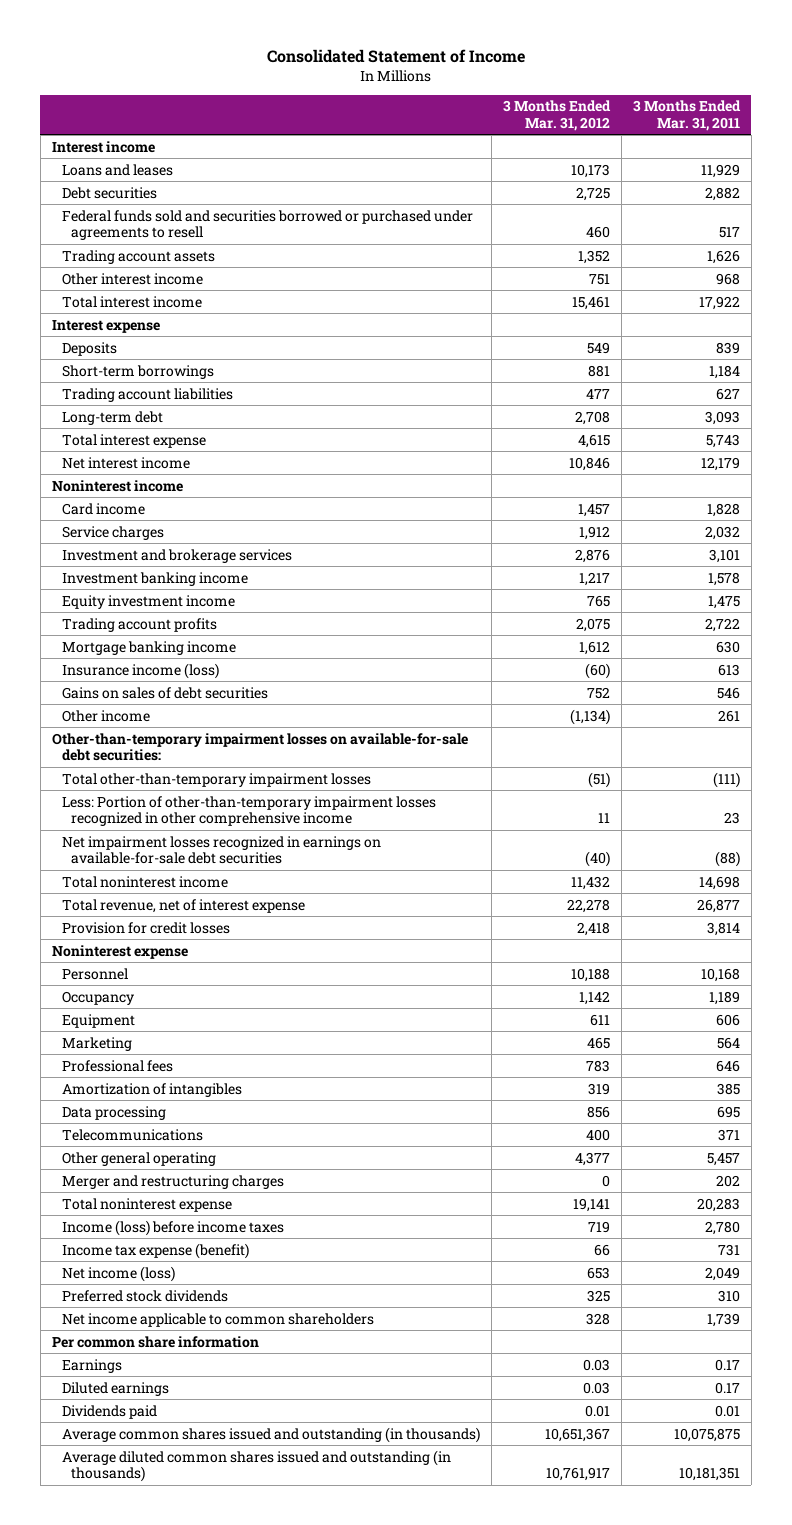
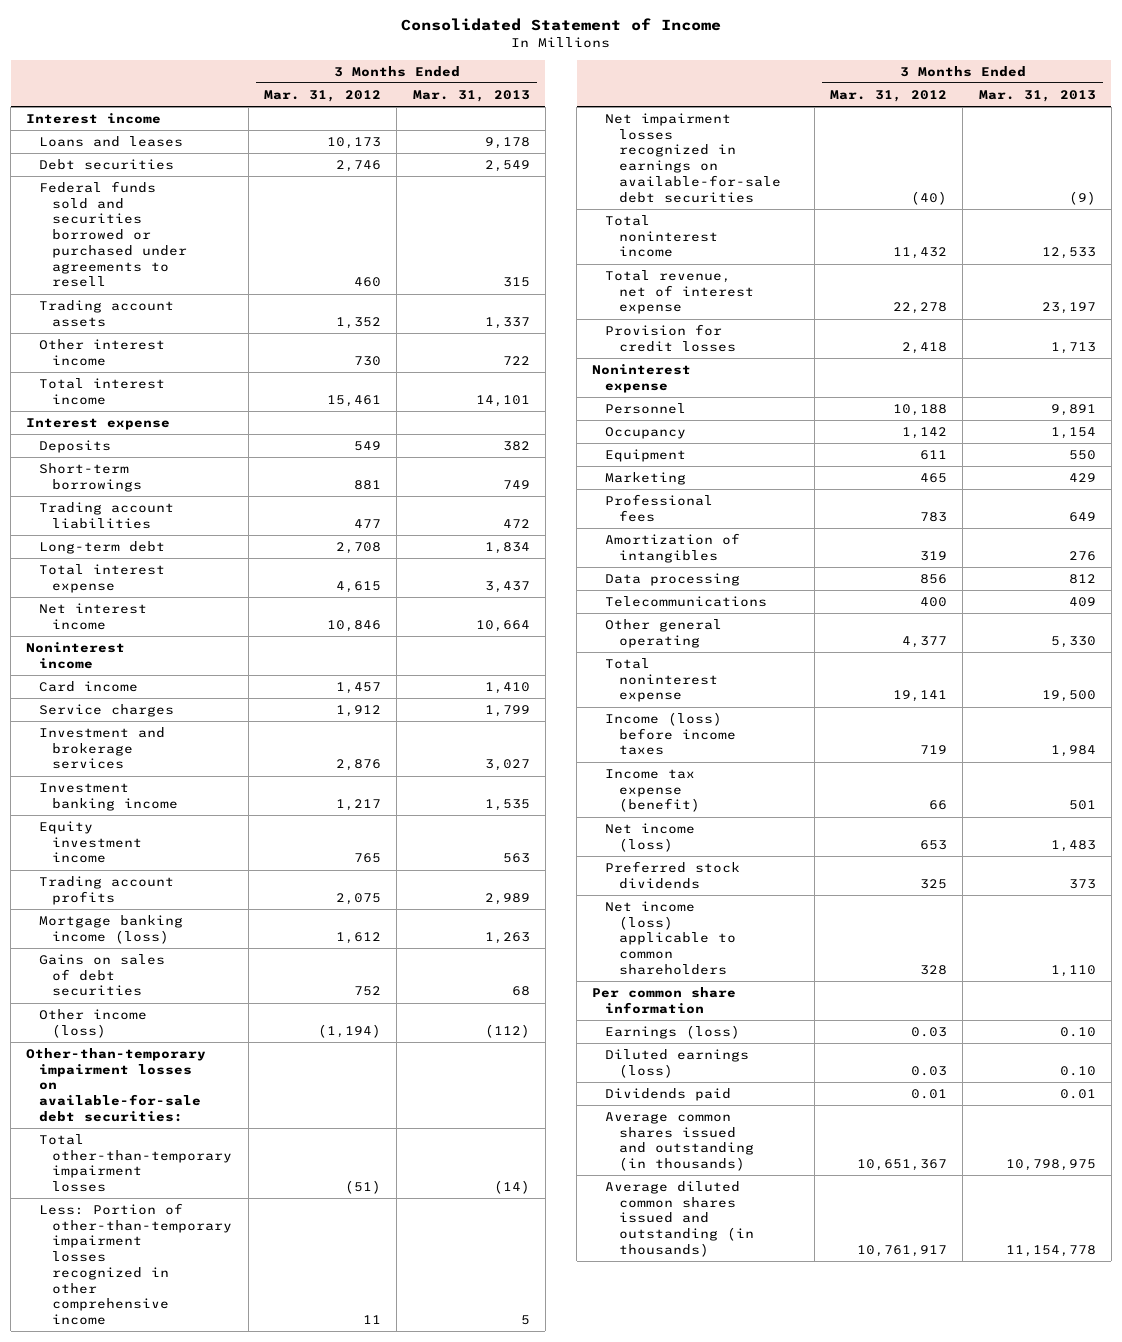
- | 3 Months Ended Mar. 31, 2012 | 3 Months Ended Mar. 31, 2011
+ | 3 Months Ended Mar. 31, 2012 | 3 Months Ended Mar. 31, 2013
- Debt securities | 2,725 | 2,882
+ Debt securities | 2,746 | 2,549
- Other interest income | 751 | 968
+ Other interest income | 730 | 722
- Mortgage banking income | 1,612 | 630
- Insurance income (loss) | (60) | 613
+ Mortgage banking income (loss) | 1,612 | 1,263
- Other income | (1,134) | 261
+ Other income (loss) | (1,194) | (112)
- Merger and restructuring charges | 0 | 202
- Net income applicable to common shareholders | 328 | 1,739
+ Net income (loss) applicable to common shareholders | 328 | 1,110
- Earnings | 0.03 | 0.17
- Diluted earnings | 0.03 | 0.17
+ Earnings (loss) | 0.03 | 0.10
+ Diluted earnings (loss) | 0.03 | 0.10

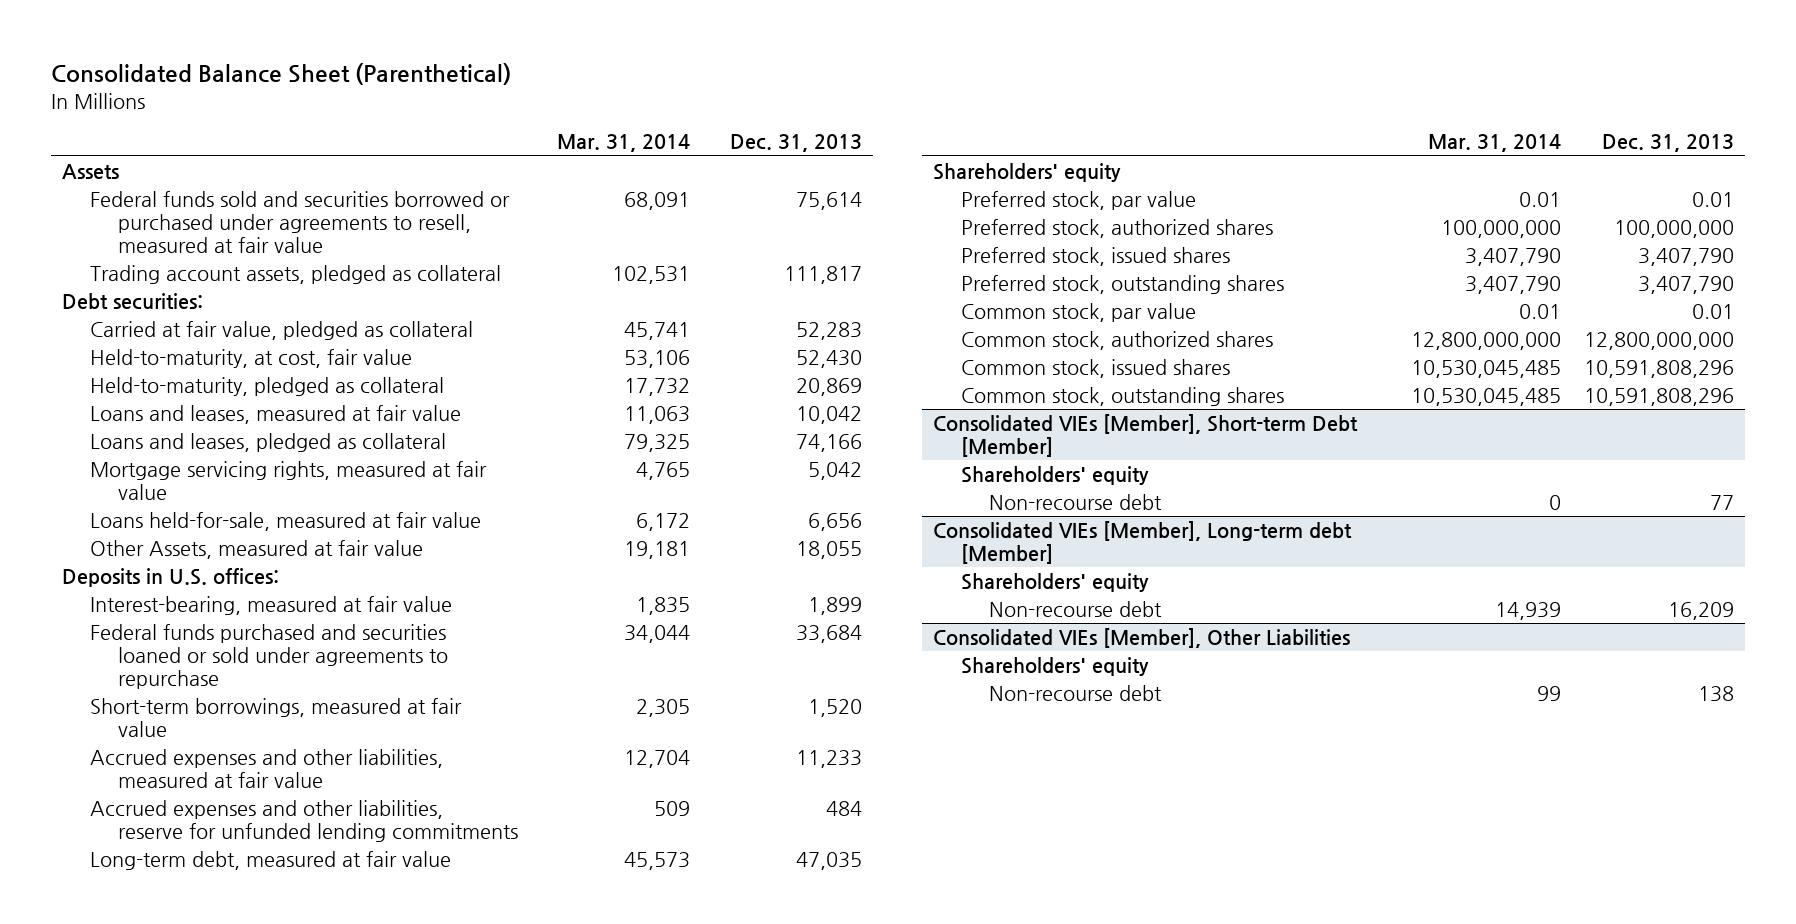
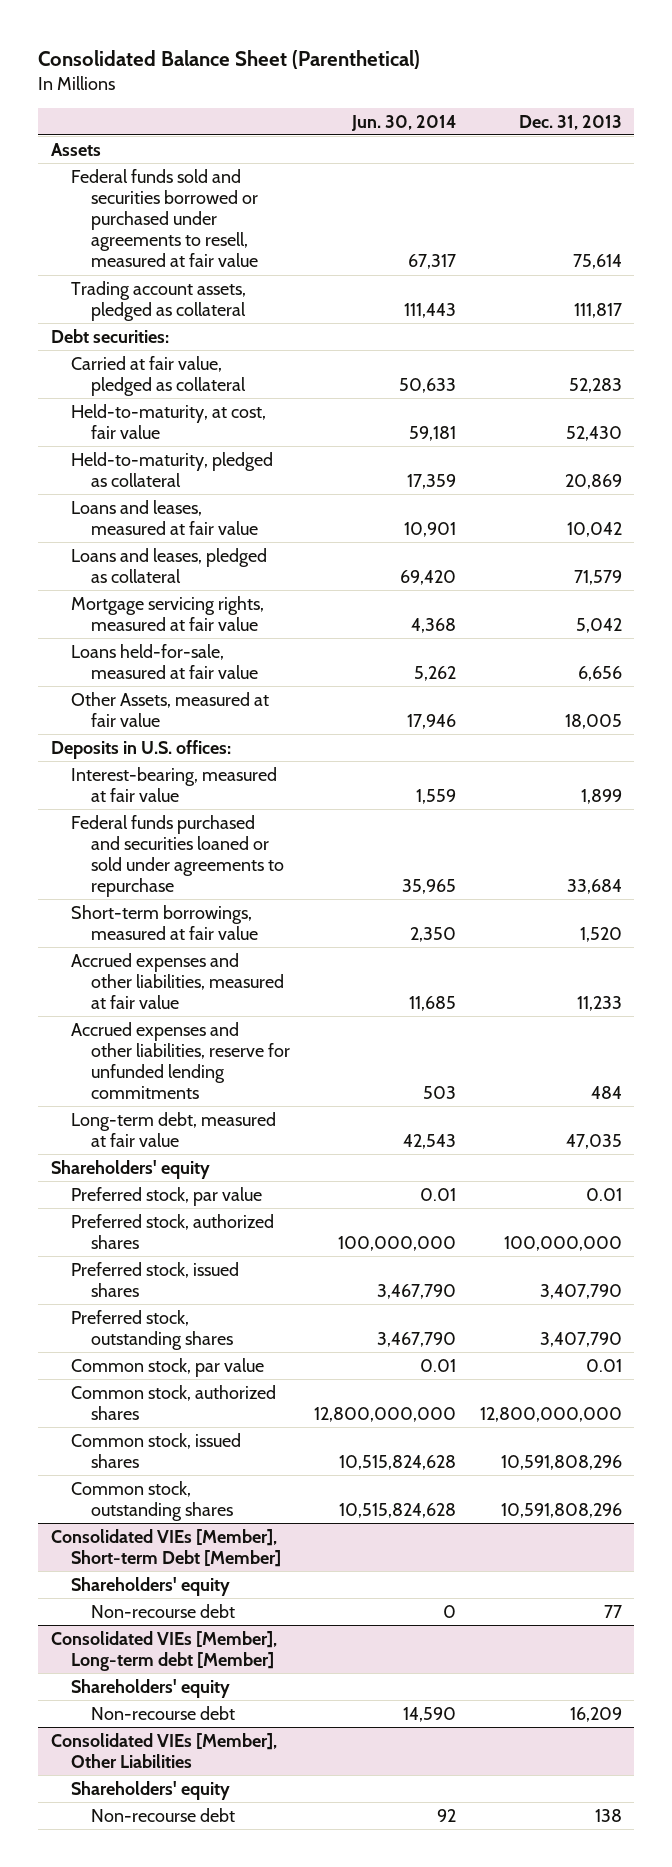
- | Mar. 31, 2014 | Dec. 31, 2013
+ | Jun. 30, 2014 | Dec. 31, 2013
- Loans and leases, pledged as collateral | 79,325 | 74,166
+ Loans and leases, pledged as collateral | 69,420 | 71,579
- Other Assets, measured at fair value | 19,181 | 18,055
+ Other Assets, measured at fair value | 17,946 | 18,005

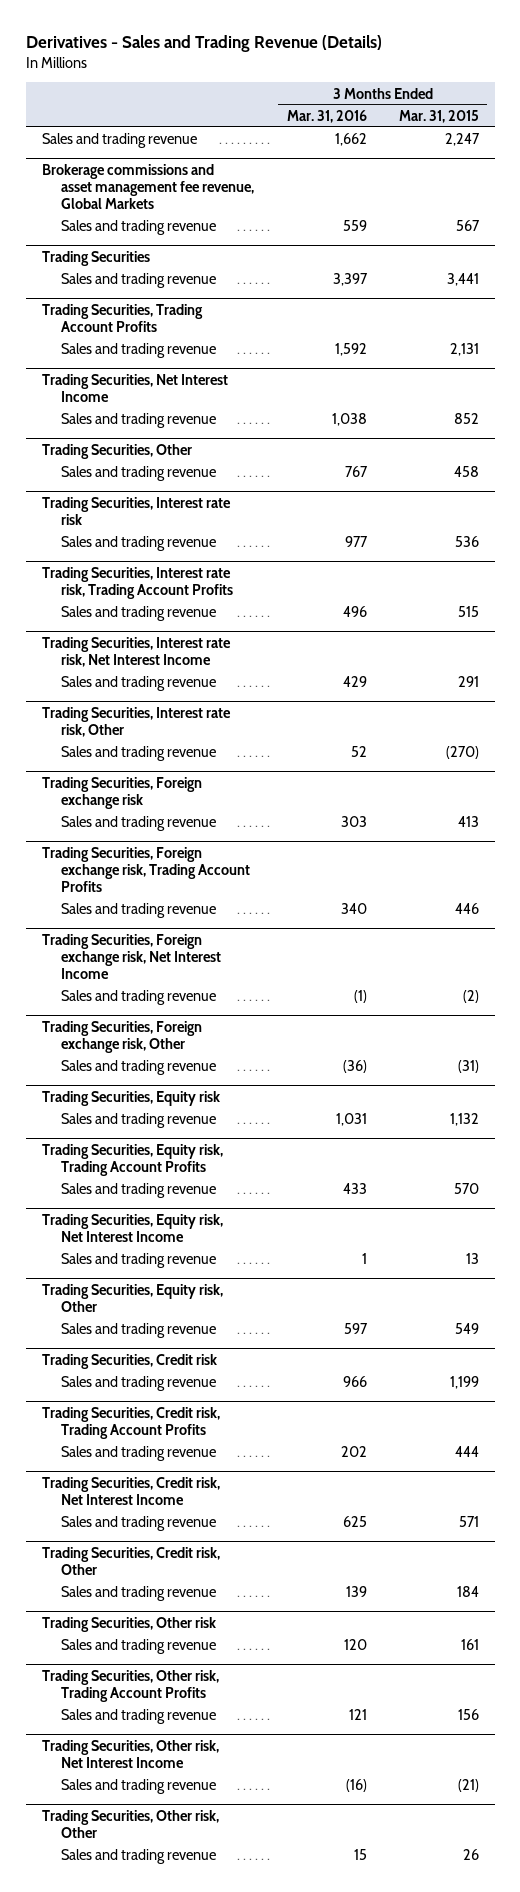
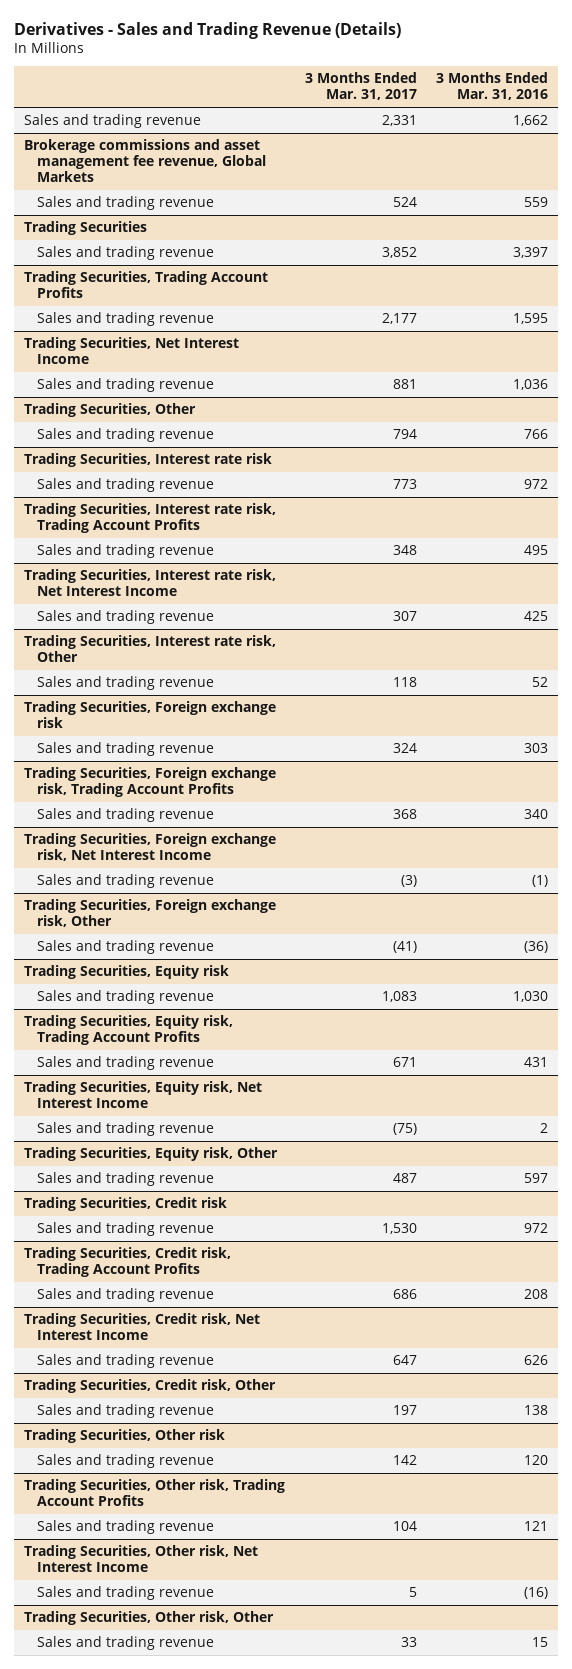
- | 3 Months Ended Mar. 31, 2016 | 3 Months Ended Mar. 31, 2015
+ | 3 Months Ended Mar. 31, 2017 | 3 Months Ended Mar. 31, 2016
@ Trading Securities, Trading Account Profits
- Sales and trading revenue | 1,592 | 2,131
+ Sales and trading revenue | 2,177 | 1,595
@ Trading Securities, Net Interest Income
- Sales and trading revenue | 1,038 | 852
+ Sales and trading revenue | 881 | 1,036
@ Trading Securities, Other
- Sales and trading revenue | 767 | 458
+ Sales and trading revenue | 794 | 766
@ Trading Securities, Interest rate risk
- Sales and trading revenue | 977 | 536
+ Sales and trading revenue | 773 | 972
@ Trading Securities, Interest rate risk, Trading Account Profits
- Sales and trading revenue | 496 | 515
+ Sales and trading revenue | 348 | 495
@ Trading Securities, Interest rate risk, Net Interest Income
- Sales and trading revenue | 429 | 291
+ Sales and trading revenue | 307 | 425
@ Trading Securities, Equity risk
- Sales and trading revenue | 1,031 | 1,132
+ Sales and trading revenue | 1,083 | 1,030
@ Trading Securities, Equity risk, Trading Account Profits
- Sales and trading revenue | 433 | 570
+ Sales and trading revenue | 671 | 431
@ Trading Securities, Equity risk, Net Interest Income
- Sales and trading revenue | 1 | 13
+ Sales and trading revenue | (75) | 2
@ Trading Securities, Credit risk
- Sales and trading revenue | 966 | 1,199
+ Sales and trading revenue | 1,530 | 972
@ Trading Securities, Credit risk, Trading Account Profits
- Sales and trading revenue | 202 | 444
+ Sales and trading revenue | 686 | 208
@ Trading Securities, Credit risk, Net Interest Income
- Sales and trading revenue | 625 | 571
+ Sales and trading revenue | 647 | 626
@ Trading Securities, Credit risk, Other
- Sales and trading revenue | 139 | 184
+ Sales and trading revenue | 197 | 138

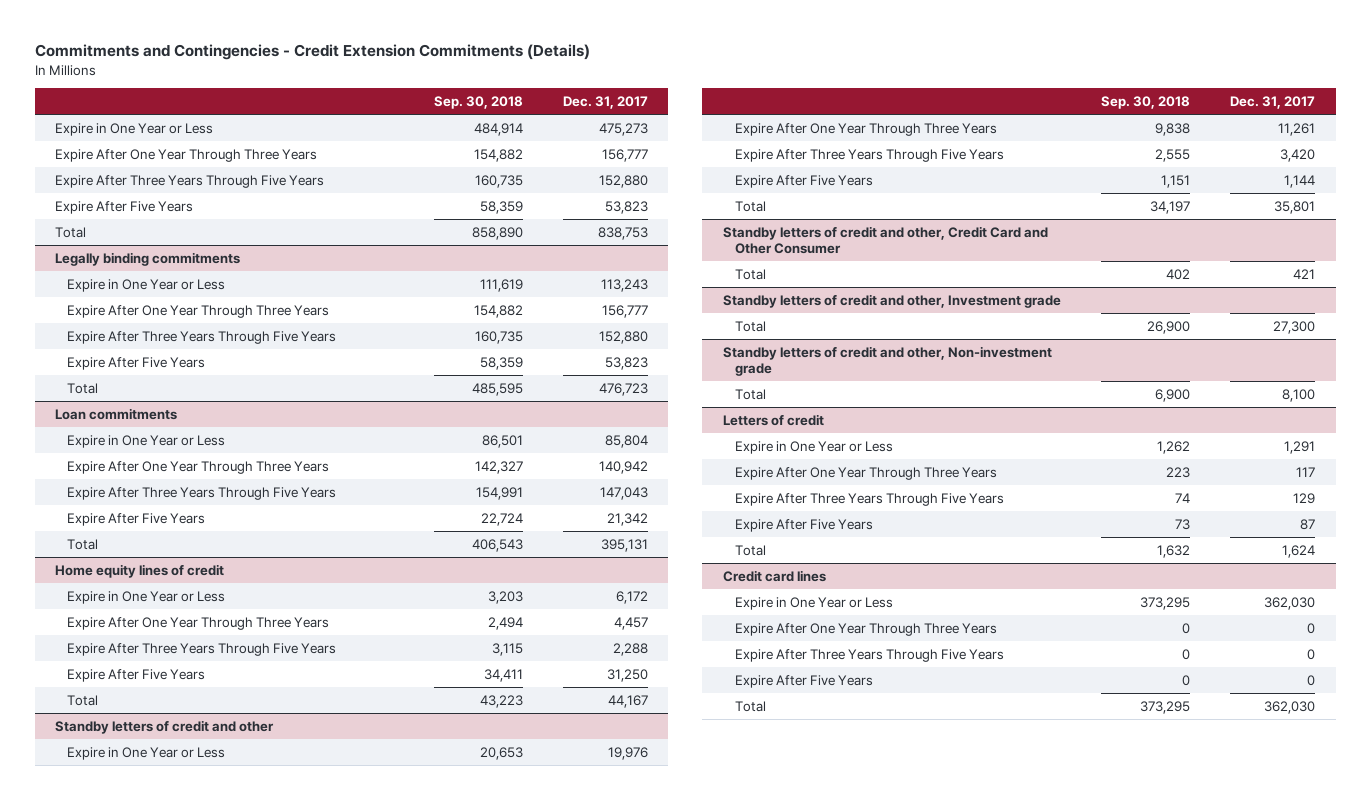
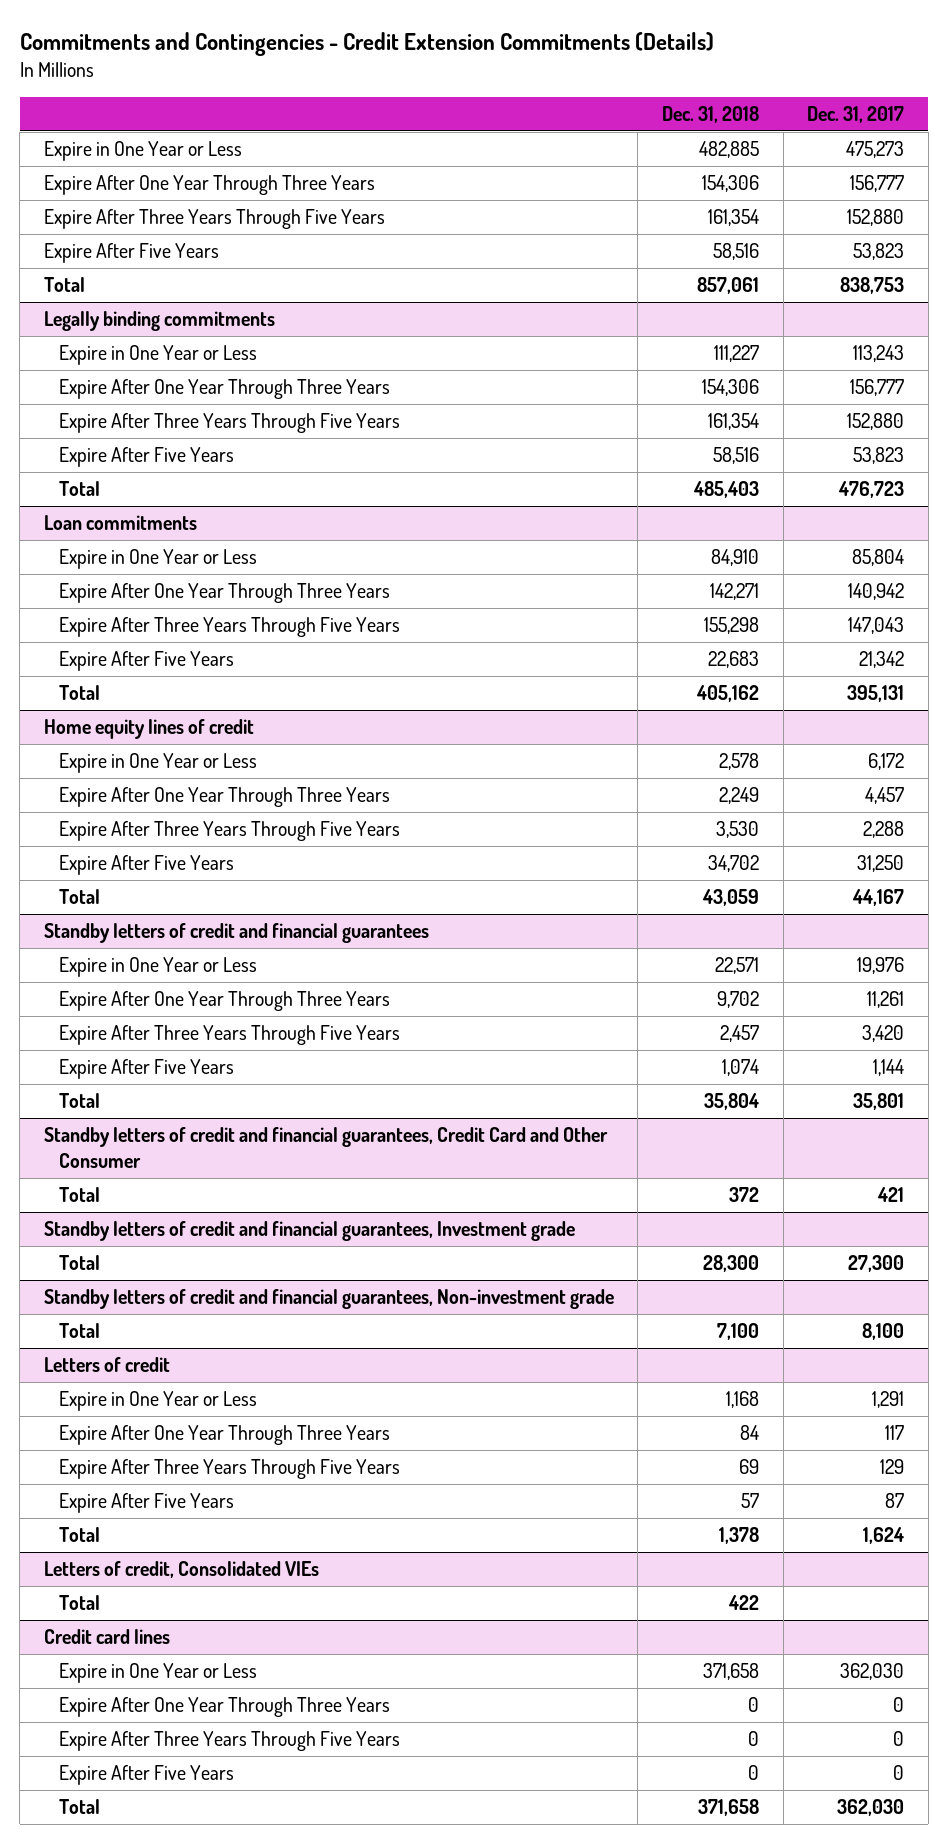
- | Sep. 30, 2018 | Dec. 31, 2017
+ | Dec. 31, 2018 | Dec. 31, 2017
- Standby letters of credit and other
+ Standby letters of credit and financial guarantees
- Standby letters of credit and other, Credit Card and Other Consumer
+ Standby letters of credit and financial guarantees, Credit Card and Other Consumer
- Standby letters of credit and other, Investment grade
+ Standby letters of credit and financial guarantees, Investment grade
- Standby letters of credit and other, Non-investment grade
+ Standby letters of credit and financial guarantees, Non-investment grade
+ Letters of credit, Consolidated VIEs
+ Total | 422 |

